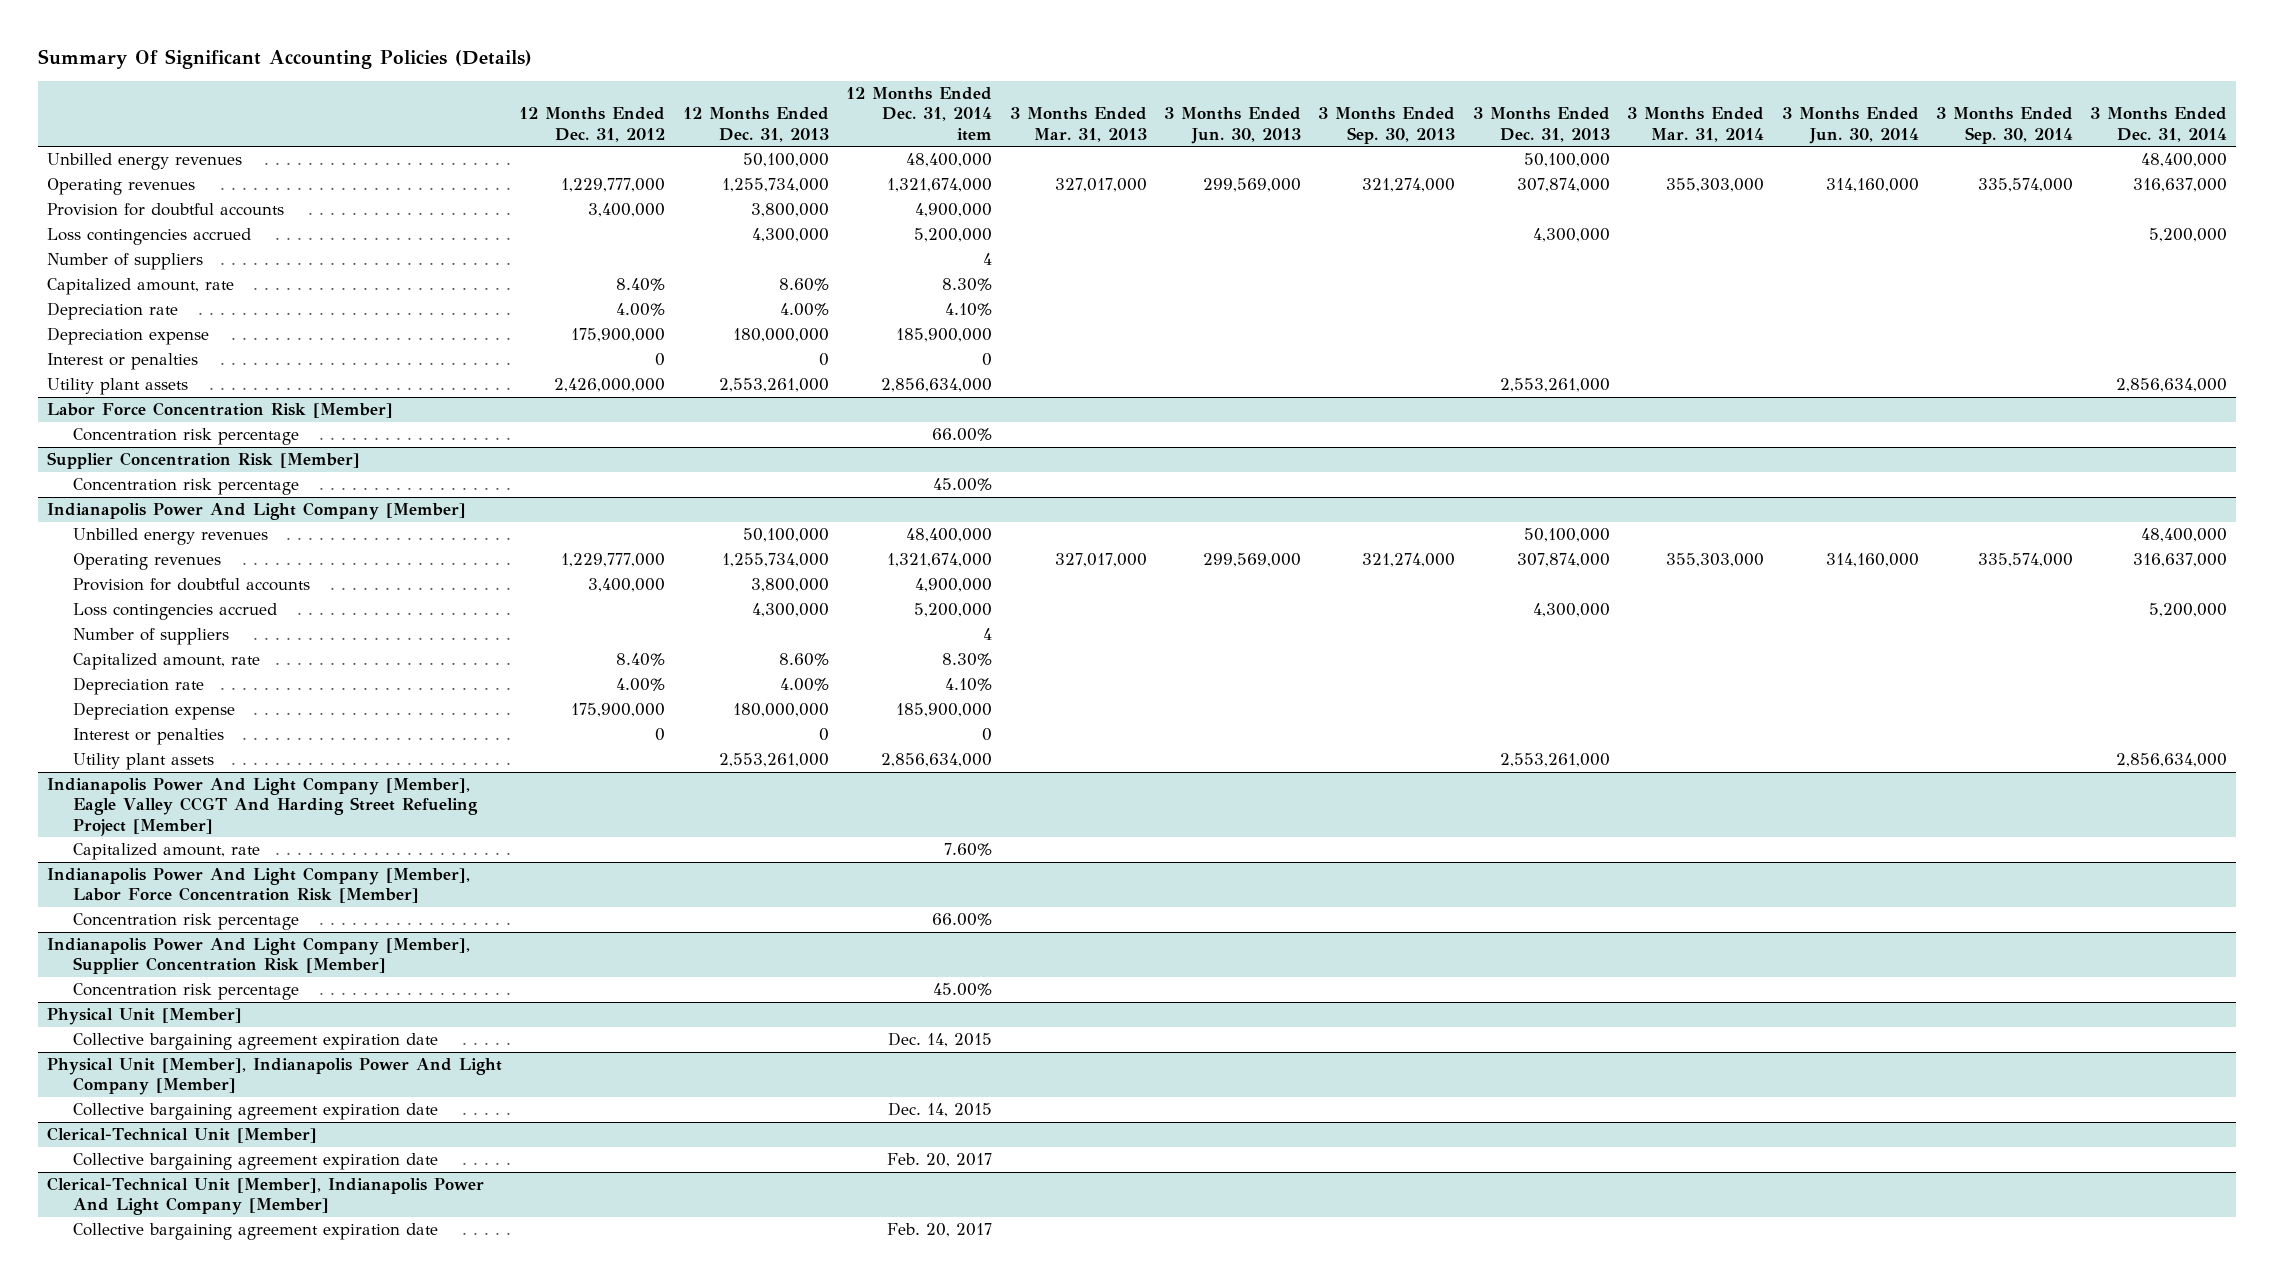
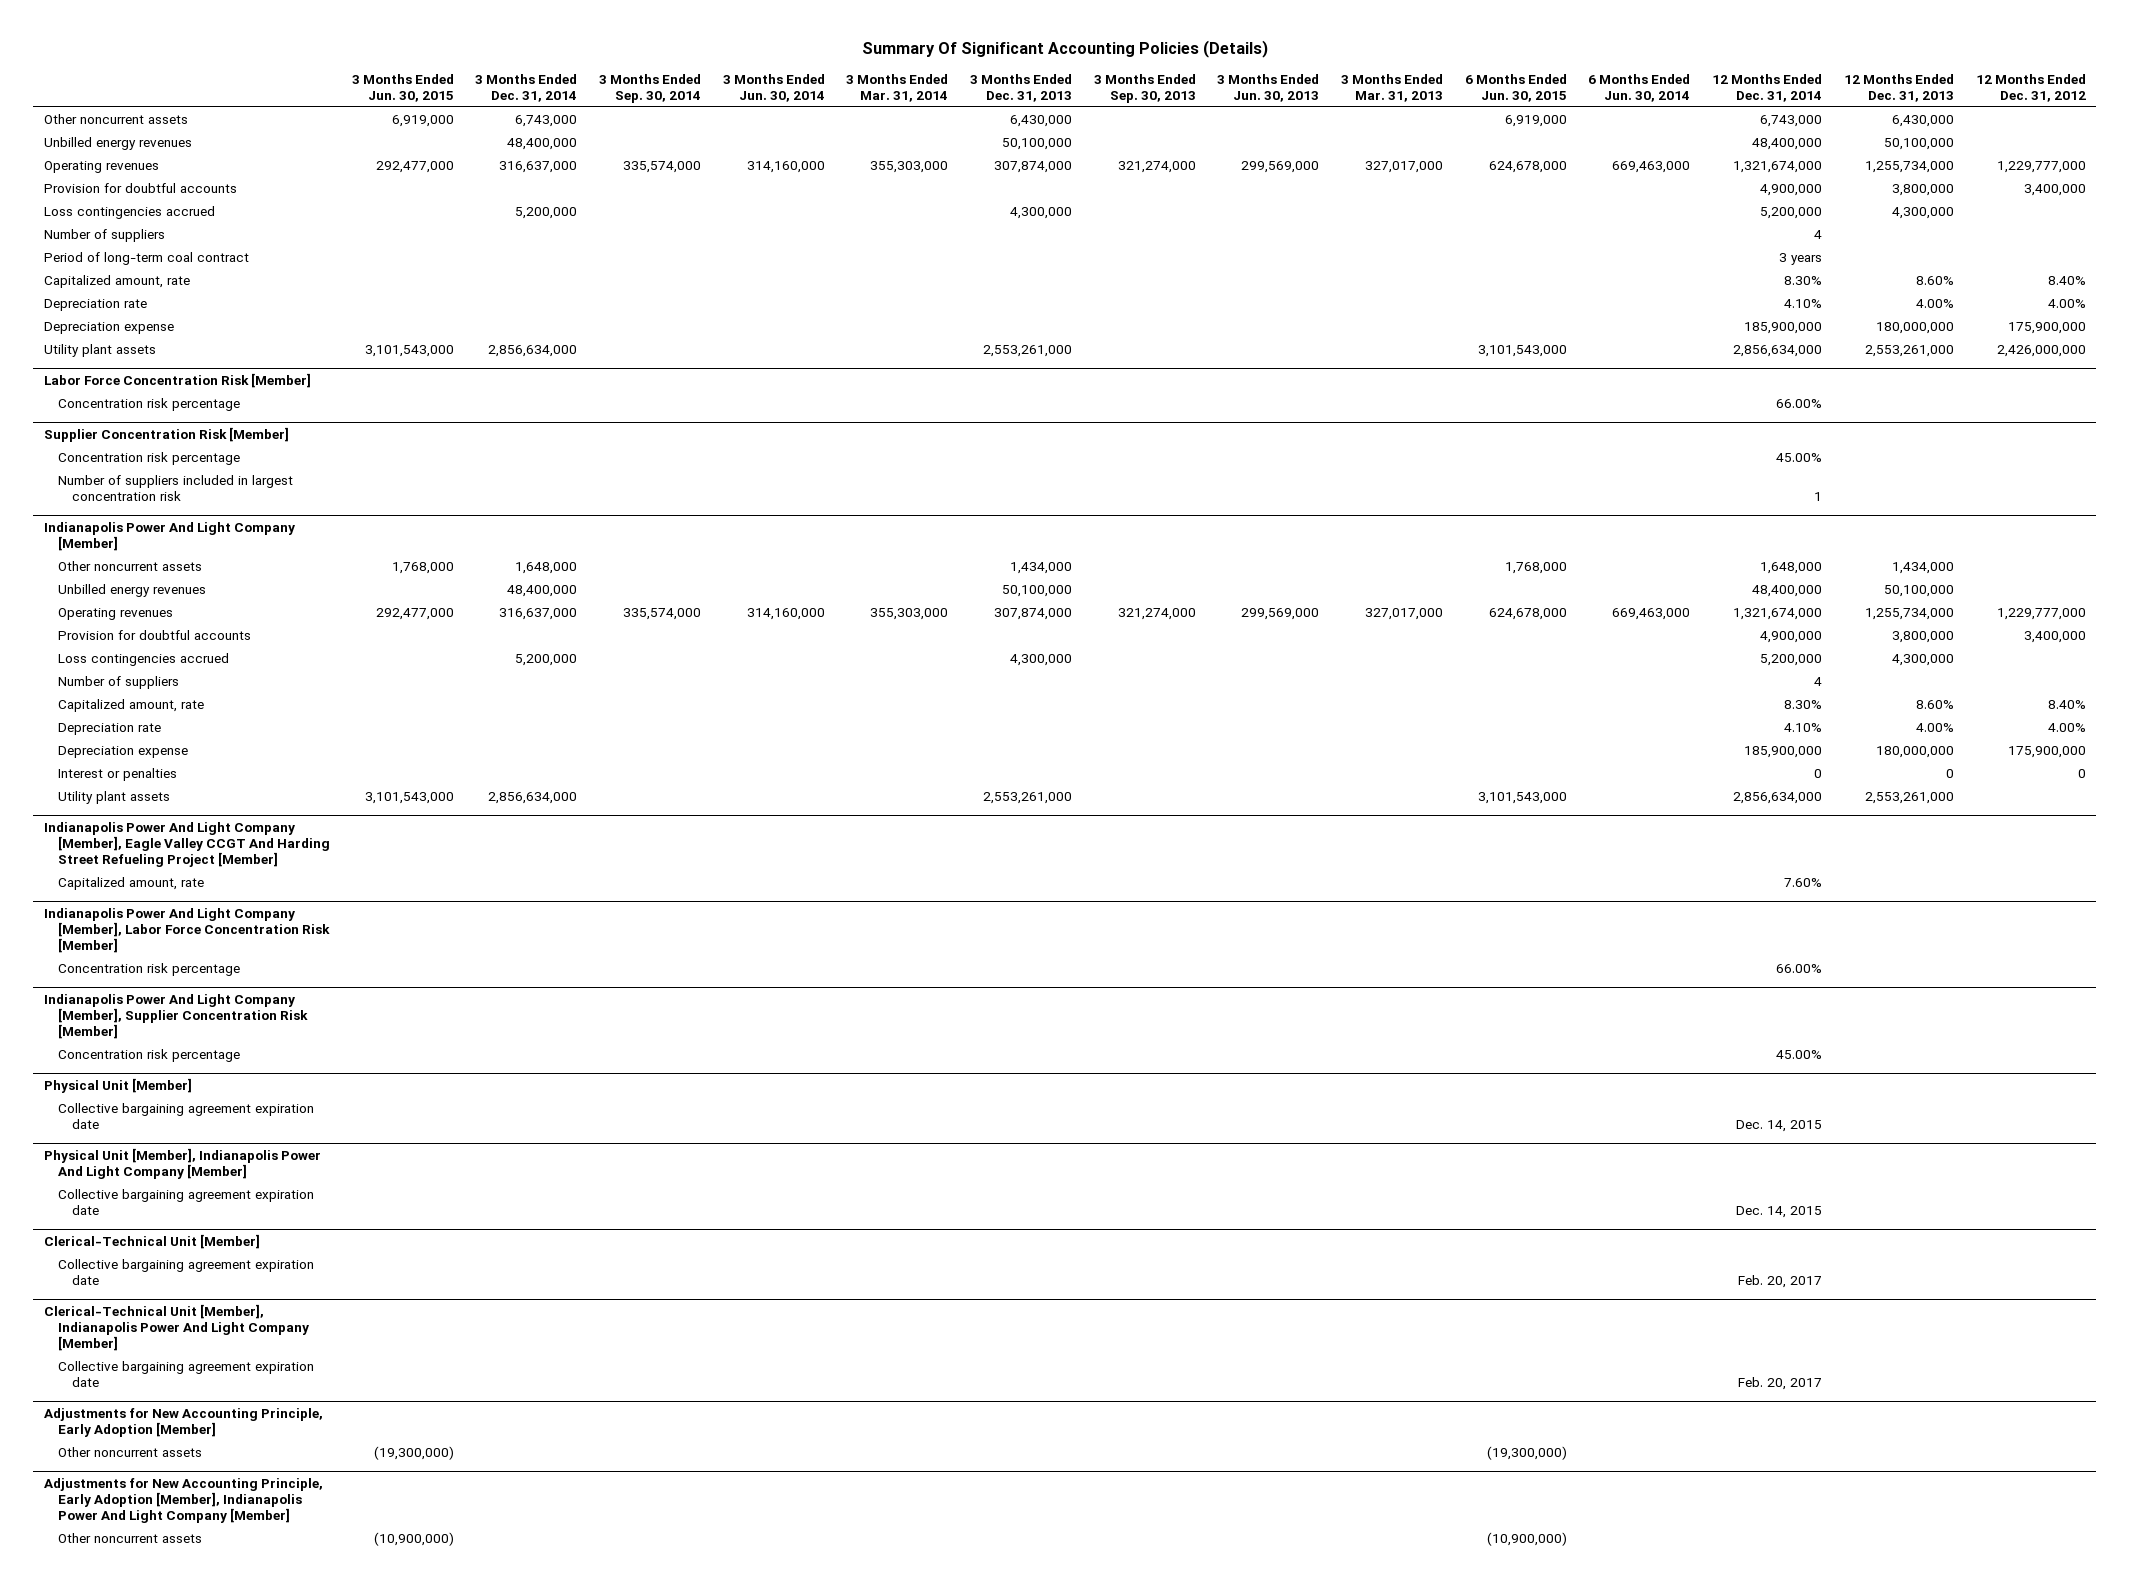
- | 12 Months Ended Dec. 31, 2012 | 12 Months Ended Dec. 31, 2013 | 12 Months Ended Dec. 31, 2014 item | 3 Months Ended Mar. 31, 2013 | 3 Months Ended Jun. 30, 2013 | 3 Months Ended Sep. 30, 2013 | 3 Months Ended Dec. 31, 2013 | 3 Months Ended Mar. 31, 2014 | 3 Months Ended Jun. 30, 2014 | 3 Months Ended Sep. 30, 2014 | 3 Months Ended Dec. 31, 2014
+ | 3 Months Ended Jun. 30, 2015 | 3 Months Ended Dec. 31, 2014 | 3 Months Ended Sep. 30, 2014 | 3 Months Ended Jun. 30, 2014 | 3 Months Ended Mar. 31, 2014 | 3 Months Ended Dec. 31, 2013 | 3 Months Ended Sep. 30, 2013 | 3 Months Ended Jun. 30, 2013 | 3 Months Ended Mar. 31, 2013 | 6 Months Ended Jun. 30, 2015 | 6 Months Ended Jun. 30, 2014 | 12 Months Ended Dec. 31, 2014 | 12 Months Ended Dec. 31, 2013 | 12 Months Ended Dec. 31, 2012
+ Other noncurrent assets | 6,919,000 | 6,743,000 | | | | 6,430,000 | | | | 6,919,000 | | 6,743,000 | 6,430,000 |
+ Period of long-term coal contract | | | | | | | | | | | | 3 years | |
- Interest or penalties | 0 | 0 | 0 | | | | | | | |
@ Supplier Concentration Risk [Member]
+ Number of suppliers included in largest concentration risk | | | | | | | | | | | | 1 | |
@ Indianapolis Power And Light Company [Member]
+ Other noncurrent assets | 1,768,000 | 1,648,000 | | | | 1,434,000 | | | | 1,768,000 | | 1,648,000 | 1,434,000 |
+ Adjustments for New Accounting Principle, Early Adoption [Member]
+ Other noncurrent assets | (19,300,000) | | | | | | | | | (19,300,000) | | | |
+ Adjustments for New Accounting Principle, Early Adoption [Member], Indianapolis Power And Light Company [Member]
+ Other noncurrent assets | (10,900,000) | | | | | | | | | (10,900,000) | | | |

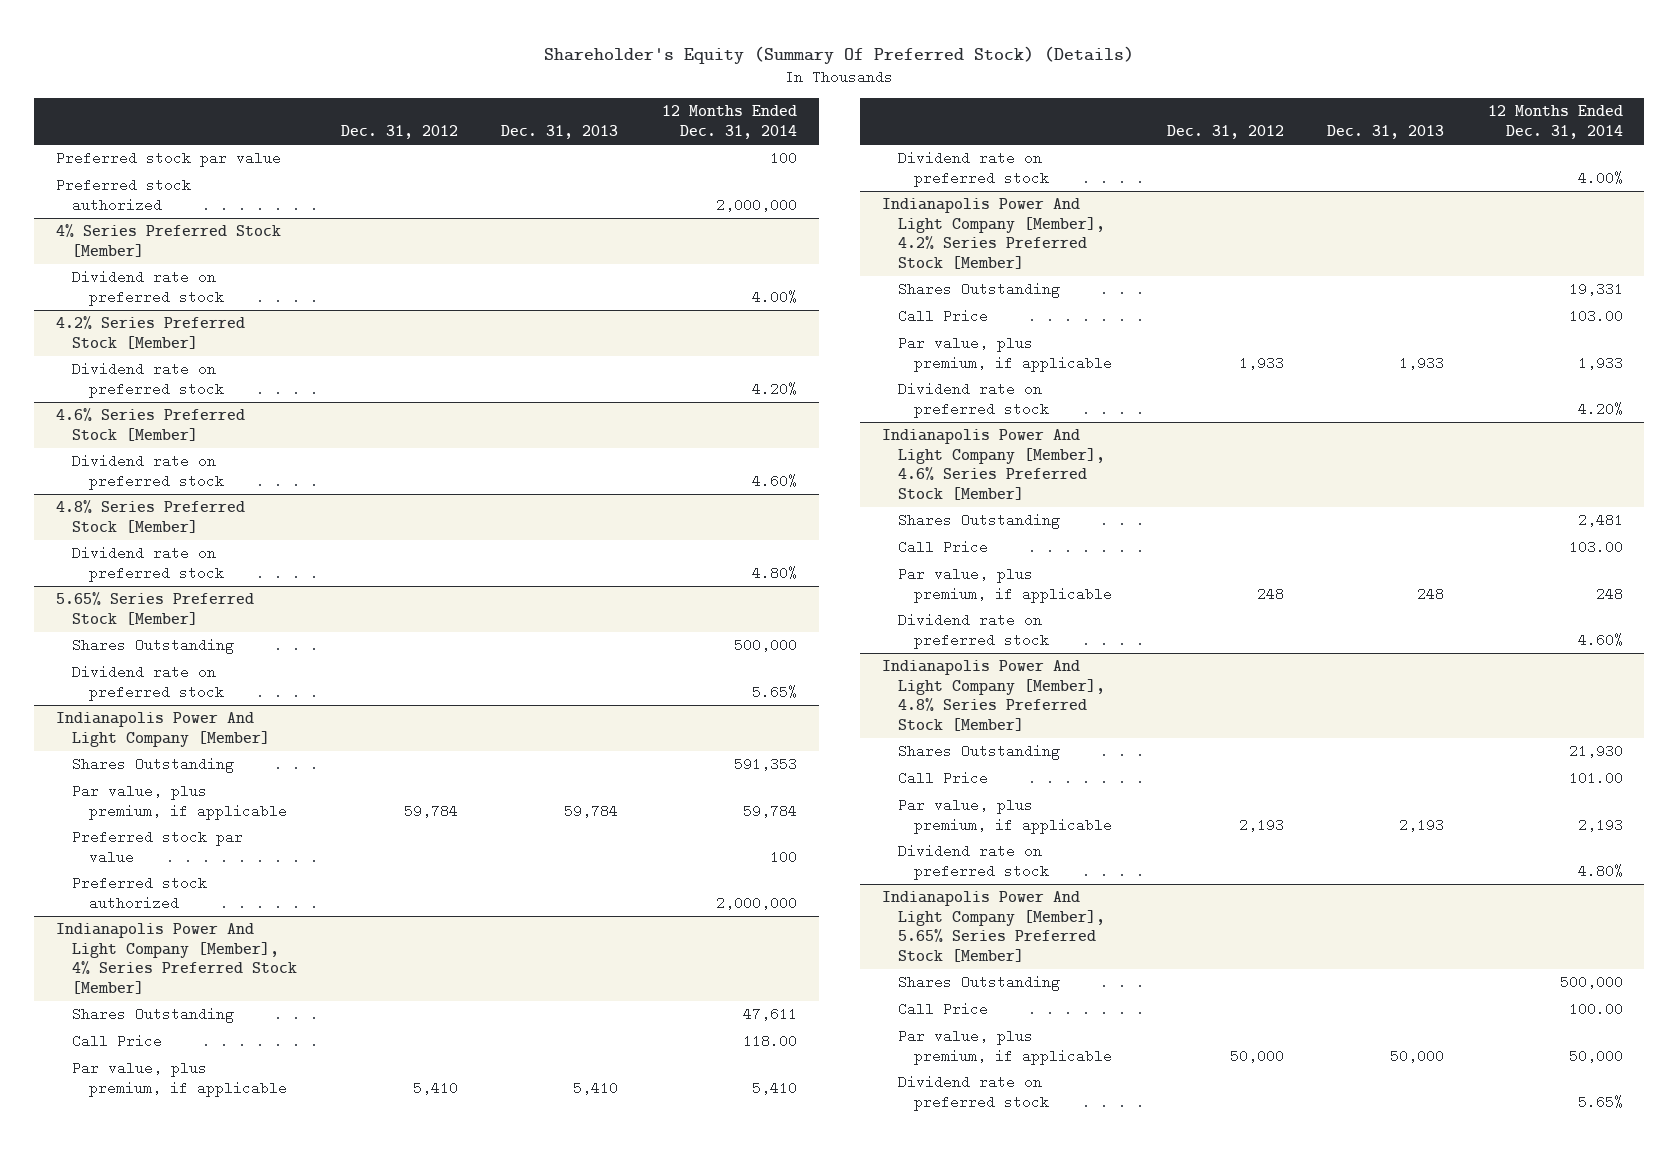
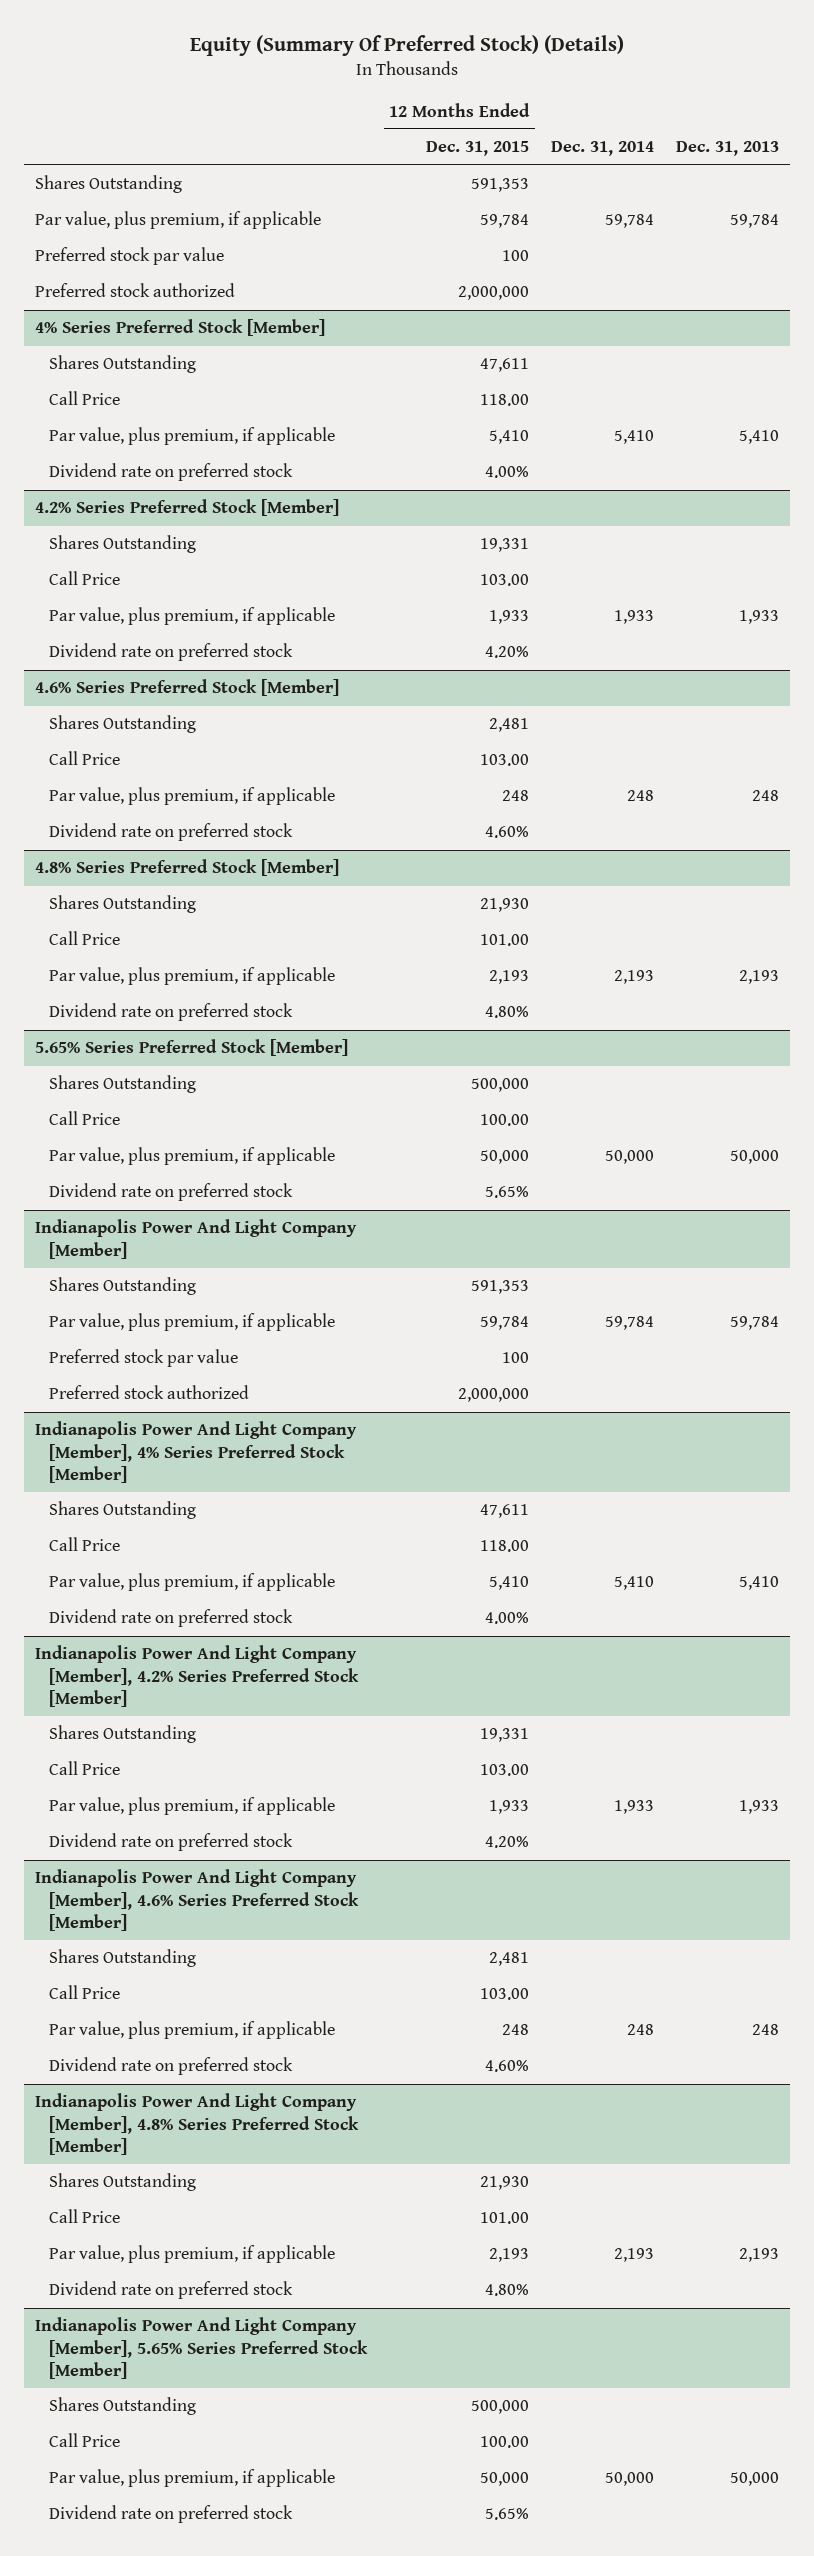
- Shareholder's Equity (Summary Of Preferred Stock) (Details)
+ Equity (Summary Of Preferred Stock) (Details)
- | Dec. 31, 2012 | Dec. 31, 2013 | 12 Months Ended Dec. 31, 2014
+ | 12 Months Ended Dec. 31, 2015 | Dec. 31, 2014 | Dec. 31, 2013
+ Shares Outstanding | 591,353 | |
+ Par value, plus premium, if applicable | 59,784 | 59,784 | 59,784
@ 4% Series Preferred Stock [Member]
+ Shares Outstanding | 47,611 | |
+ Call Price | 118.00 | |
+ Par value, plus premium, if applicable | 5,410 | 5,410 | 5,410
@ 4.2% Series Preferred Stock [Member]
+ Shares Outstanding | 19,331 | |
+ Call Price | 103.00 | |
+ Par value, plus premium, if applicable | 1,933 | 1,933 | 1,933
@ 4.6% Series Preferred Stock [Member]
+ Shares Outstanding | 2,481 | |
+ Call Price | 103.00 | |
+ Par value, plus premium, if applicable | 248 | 248 | 248
@ 4.8% Series Preferred Stock [Member]
+ Shares Outstanding | 21,930 | |
+ Call Price | 101.00 | |
+ Par value, plus premium, if applicable | 2,193 | 2,193 | 2,193
@ 5.65% Series Preferred Stock [Member]
+ Call Price | 100.00 | |
+ Par value, plus premium, if applicable | 50,000 | 50,000 | 50,000

